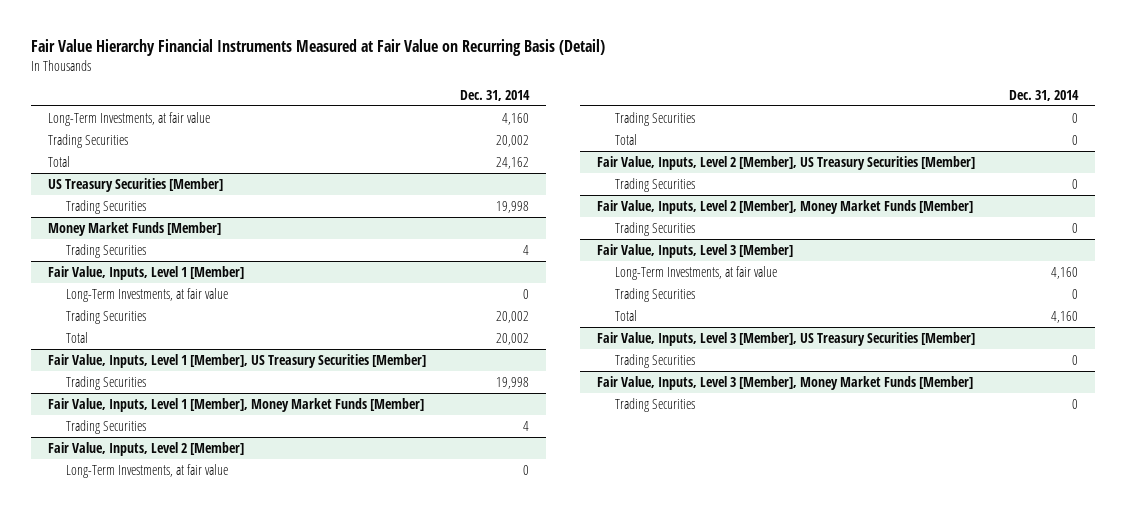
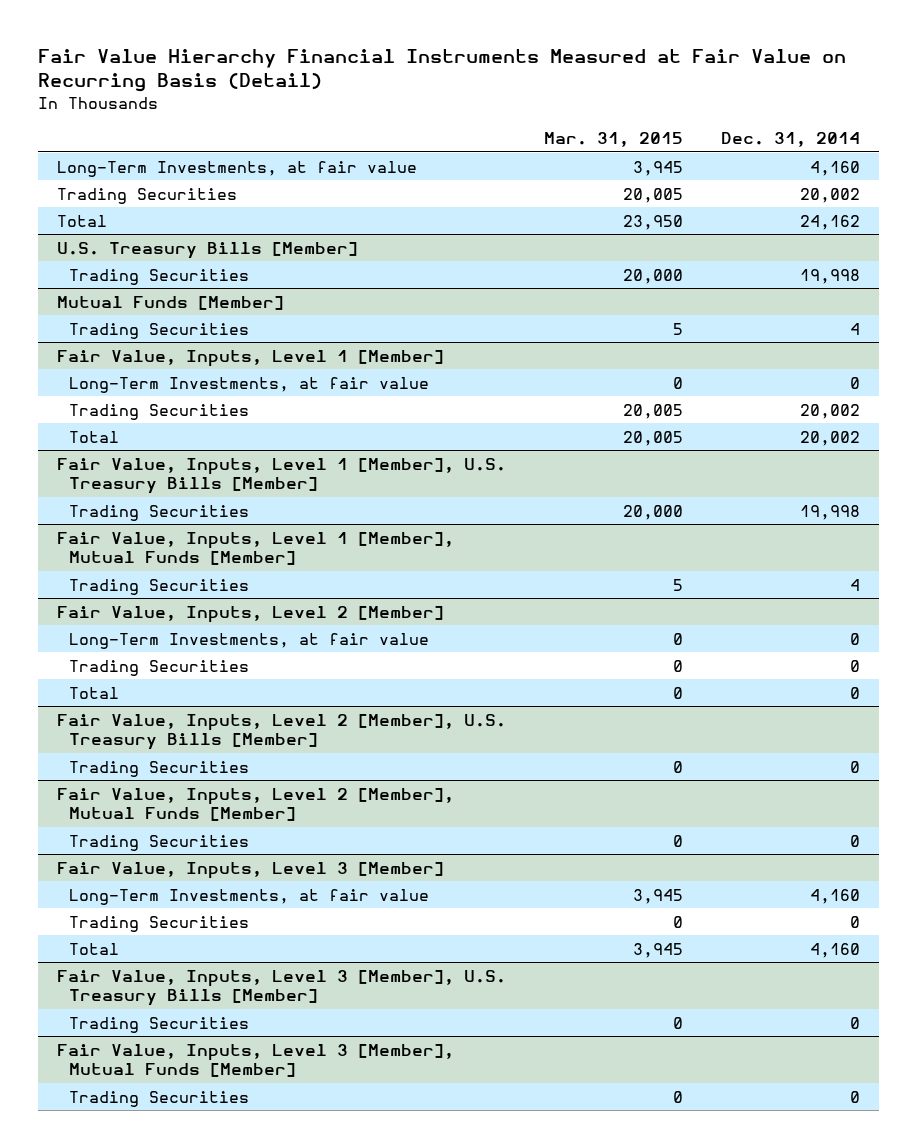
- | Dec. 31, 2014
+ | Mar. 31, 2015 | Dec. 31, 2014
- US Treasury Securities [Member]
+ U.S. Treasury Bills [Member]
- Money Market Funds [Member]
+ Mutual Funds [Member]
- Fair Value, Inputs, Level 1 [Member], US Treasury Securities [Member]
+ Fair Value, Inputs, Level 1 [Member], U.S. Treasury Bills [Member]
- Fair Value, Inputs, Level 1 [Member], Money Market Funds [Member]
+ Fair Value, Inputs, Level 1 [Member], Mutual Funds [Member]
- Fair Value, Inputs, Level 2 [Member], US Treasury Securities [Member]
+ Fair Value, Inputs, Level 2 [Member], U.S. Treasury Bills [Member]
- Fair Value, Inputs, Level 2 [Member], Money Market Funds [Member]
+ Fair Value, Inputs, Level 2 [Member], Mutual Funds [Member]
- Fair Value, Inputs, Level 3 [Member], US Treasury Securities [Member]
+ Fair Value, Inputs, Level 3 [Member], U.S. Treasury Bills [Member]
- Fair Value, Inputs, Level 3 [Member], Money Market Funds [Member]
+ Fair Value, Inputs, Level 3 [Member], Mutual Funds [Member]

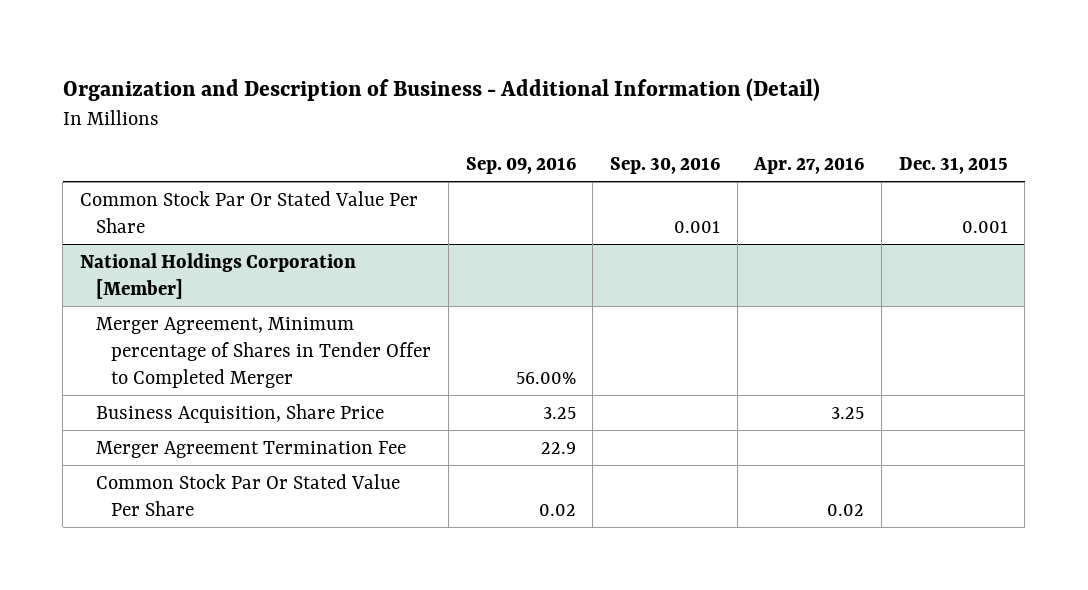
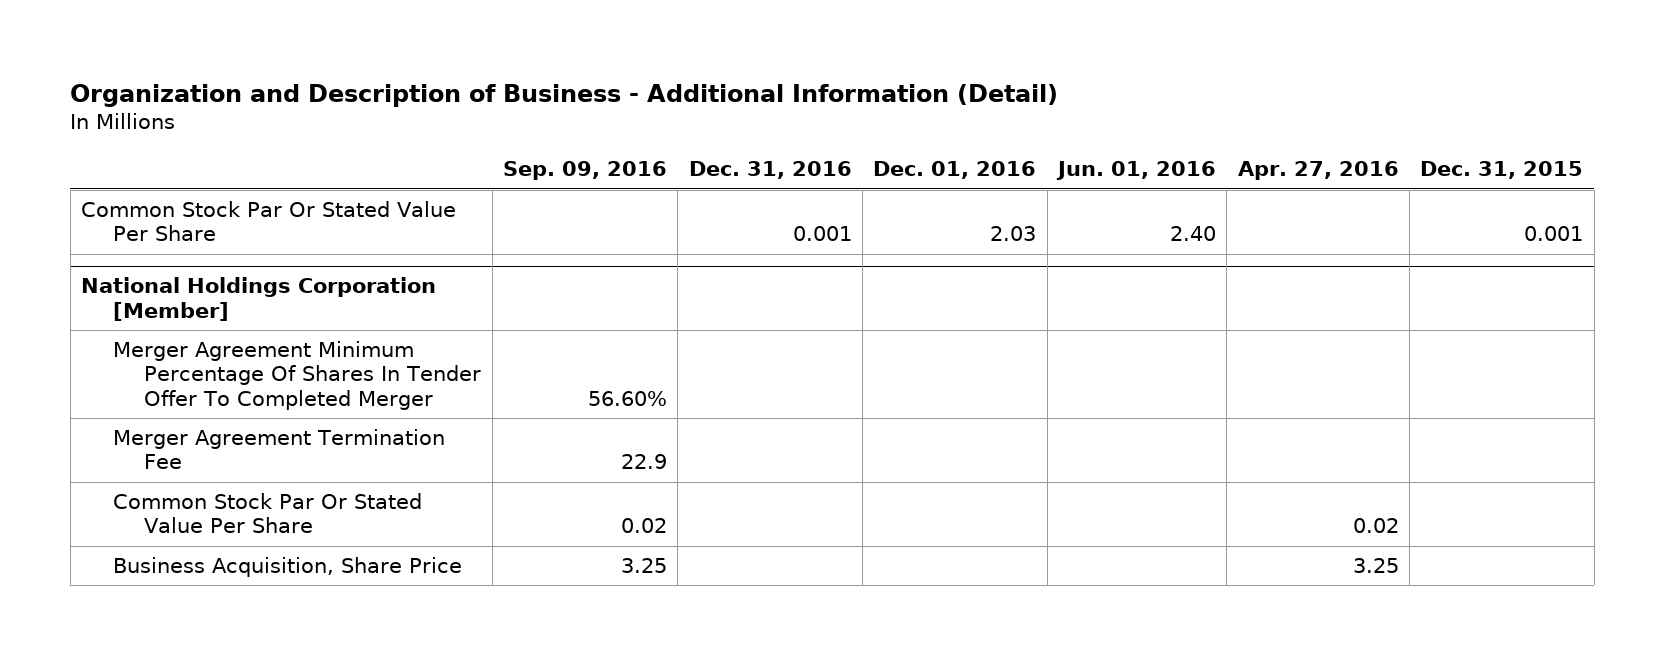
- | Sep. 09, 2016 | Sep. 30, 2016 | Apr. 27, 2016 | Dec. 31, 2015
+ | Sep. 09, 2016 | Dec. 31, 2016 | Dec. 01, 2016 | Jun. 01, 2016 | Apr. 27, 2016 | Dec. 31, 2015
@ National Holdings Corporation [Member]
- Merger Agreement, Minimum percentage of Shares in Tender Offer to Completed Merger | 56.00% | | |
+ Merger Agreement Minimum Percentage Of Shares In Tender Offer To Completed Merger | 56.60% | | | | |
moved down: Business Acquisition, Share Price | 3.25 | | | | 3.25 |

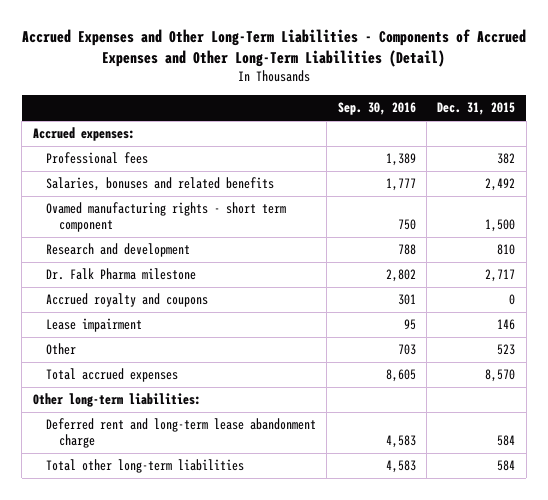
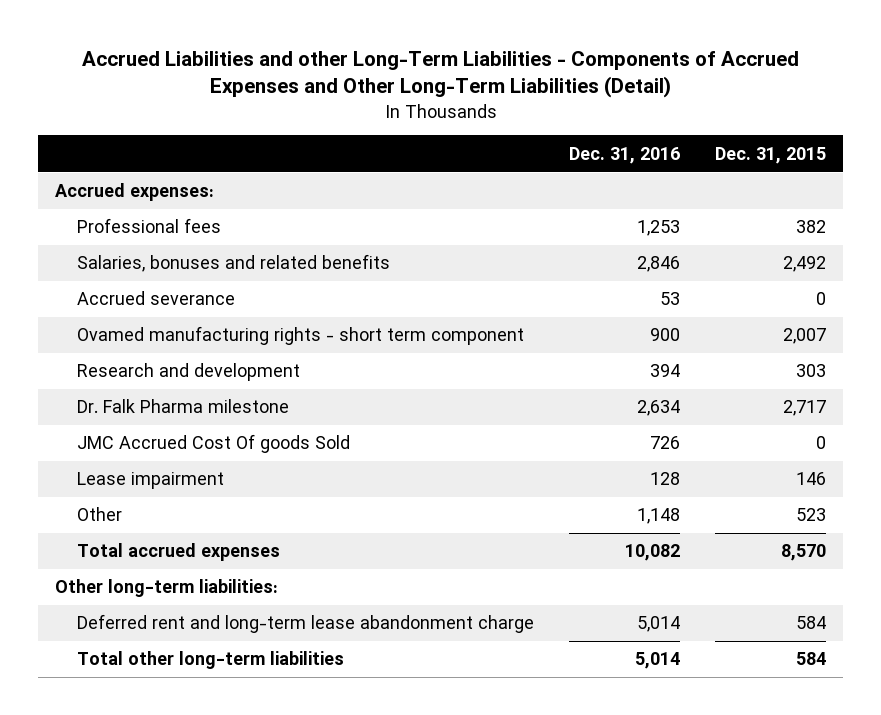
- Accrued Expenses and Other Long-Term Liabilities - Components of Accrued Expenses and Other Long-Term Liabilities (Detail)
+ Accrued Liabilities and other Long-Term Liabilities - Components of Accrued Expenses and Other Long-Term Liabilities (Detail)
- | Sep. 30, 2016 | Dec. 31, 2015
+ | Dec. 31, 2016 | Dec. 31, 2015
- Ovamed manufacturing rights - short term component | 750 | 1,500
- Research and development | 788 | 810
+ Accrued severance | 53 | 0
+ Ovamed manufacturing rights - short term component | 900 | 2,007
+ Research and development | 394 | 303
- Accrued royalty and coupons | 301 | 0
+ JMC Accrued Cost Of goods Sold | 726 | 0

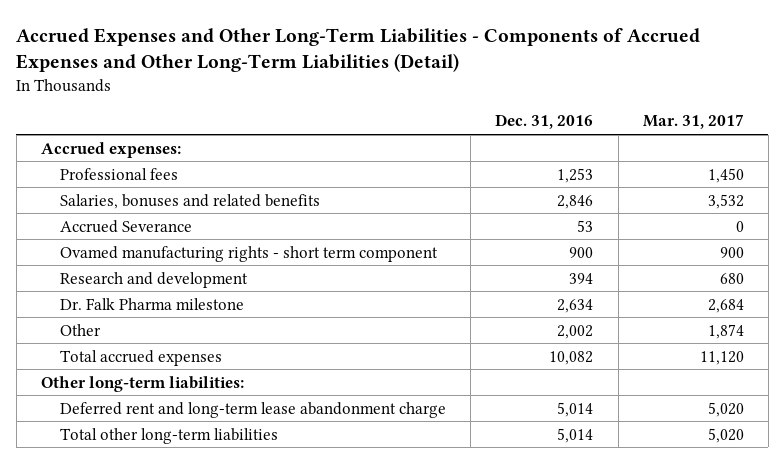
- Accrued Liabilities and other Long-Term Liabilities - Components of Accrued Expenses and Other Long-Term Liabilities (Detail)
+ Accrued Expenses and Other Long-Term Liabilities - Components of Accrued Expenses and Other Long-Term Liabilities (Detail)
- | Dec. 31, 2016 | Dec. 31, 2015
+ | Dec. 31, 2016 | Mar. 31, 2017
- Accrued severance | 53 | 0
+ Accrued Severance | 53 | 0
- JMC Accrued Cost Of goods Sold | 726 | 0
- Lease impairment | 128 | 146
- Other | 1,148 | 523
+ Other | 2,002 | 1,874

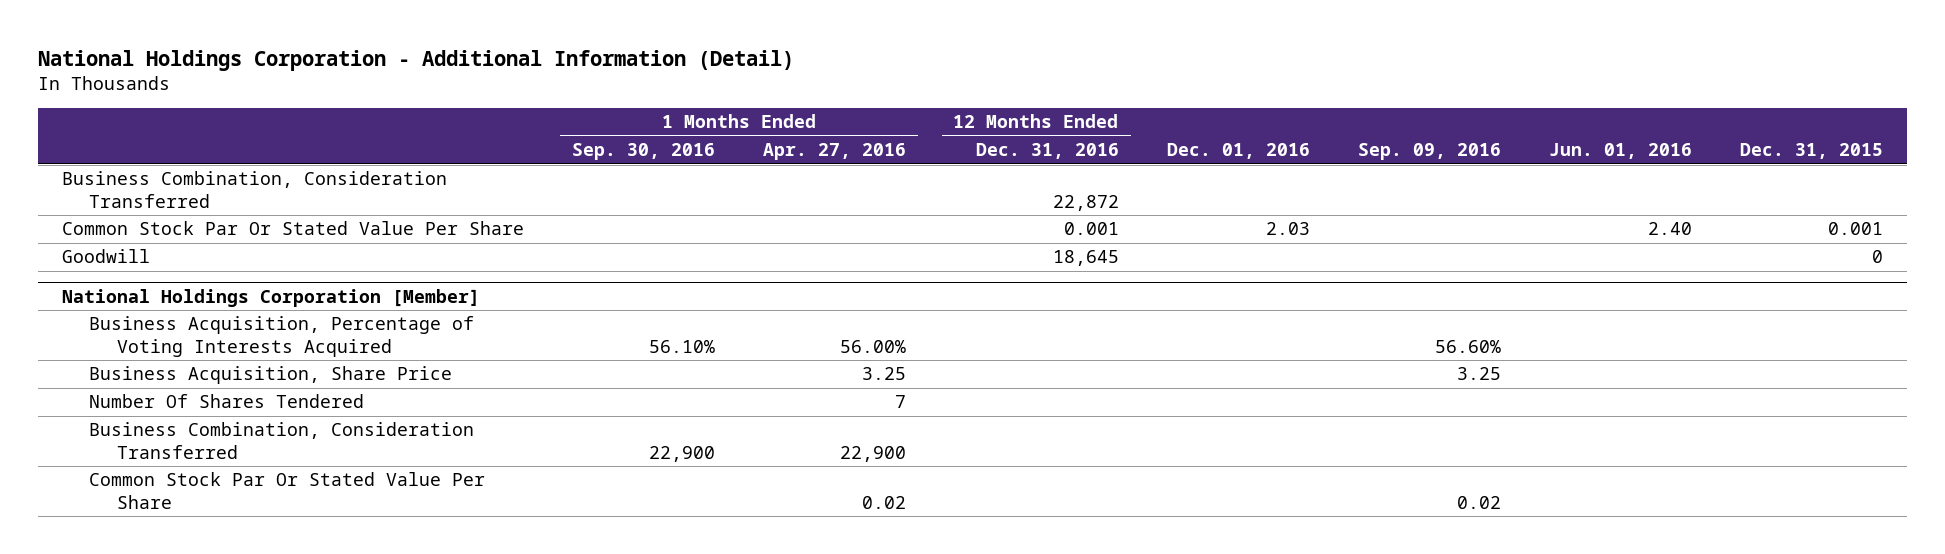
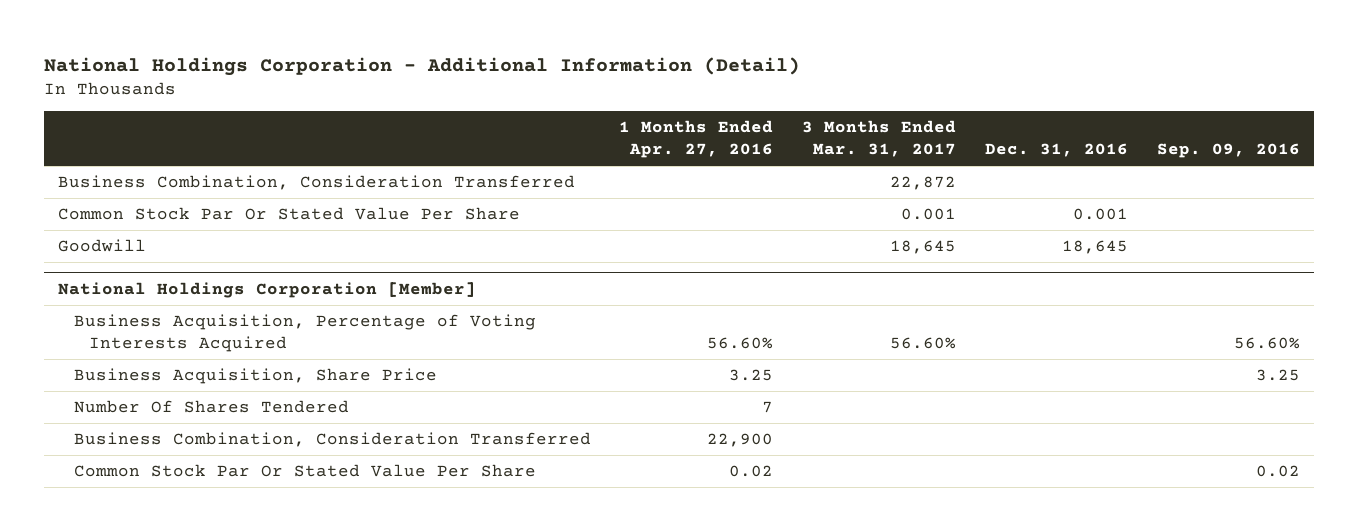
- | 1 Months Ended Sep. 30, 2016 | 1 Months Ended Apr. 27, 2016 | 12 Months Ended Dec. 31, 2016 | Dec. 01, 2016 | Sep. 09, 2016 | Jun. 01, 2016 | Dec. 31, 2015
+ | 1 Months Ended Apr. 27, 2016 | 3 Months Ended Mar. 31, 2017 | Dec. 31, 2016 | Sep. 09, 2016
@ National Holdings Corporation [Member]
- Business Acquisition, Percentage of Voting Interests Acquired | 56.10% | 56.00% | | | 56.60% | |
+ Business Acquisition, Percentage of Voting Interests Acquired | 56.60% | 56.60% | | 56.60%

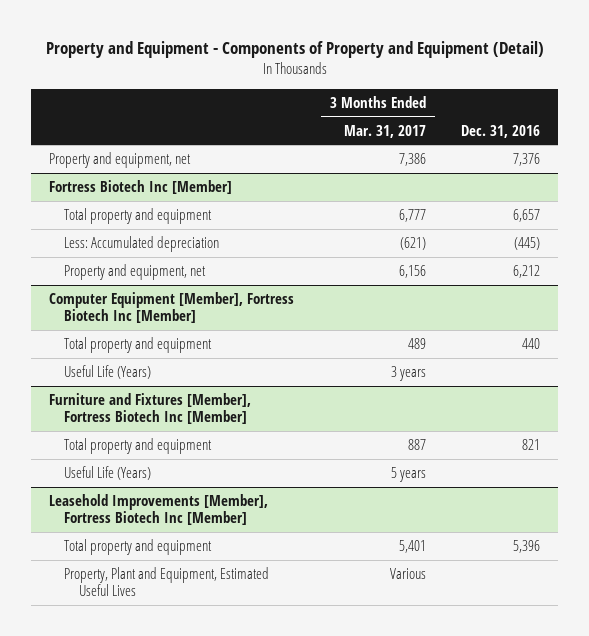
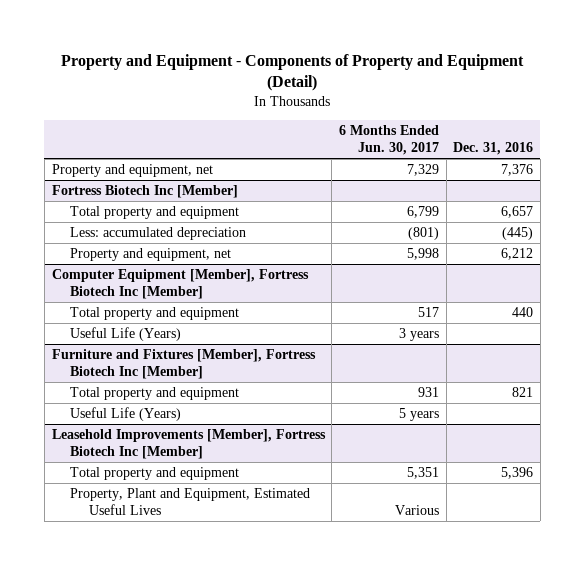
- | 3 Months Ended Mar. 31, 2017 | Dec. 31, 2016
+ | 6 Months Ended Jun. 30, 2017 | Dec. 31, 2016
@ Fortress Biotech Inc [Member]
- Less: Accumulated depreciation | (621) | (445)
+ Less: accumulated depreciation | (801) | (445)

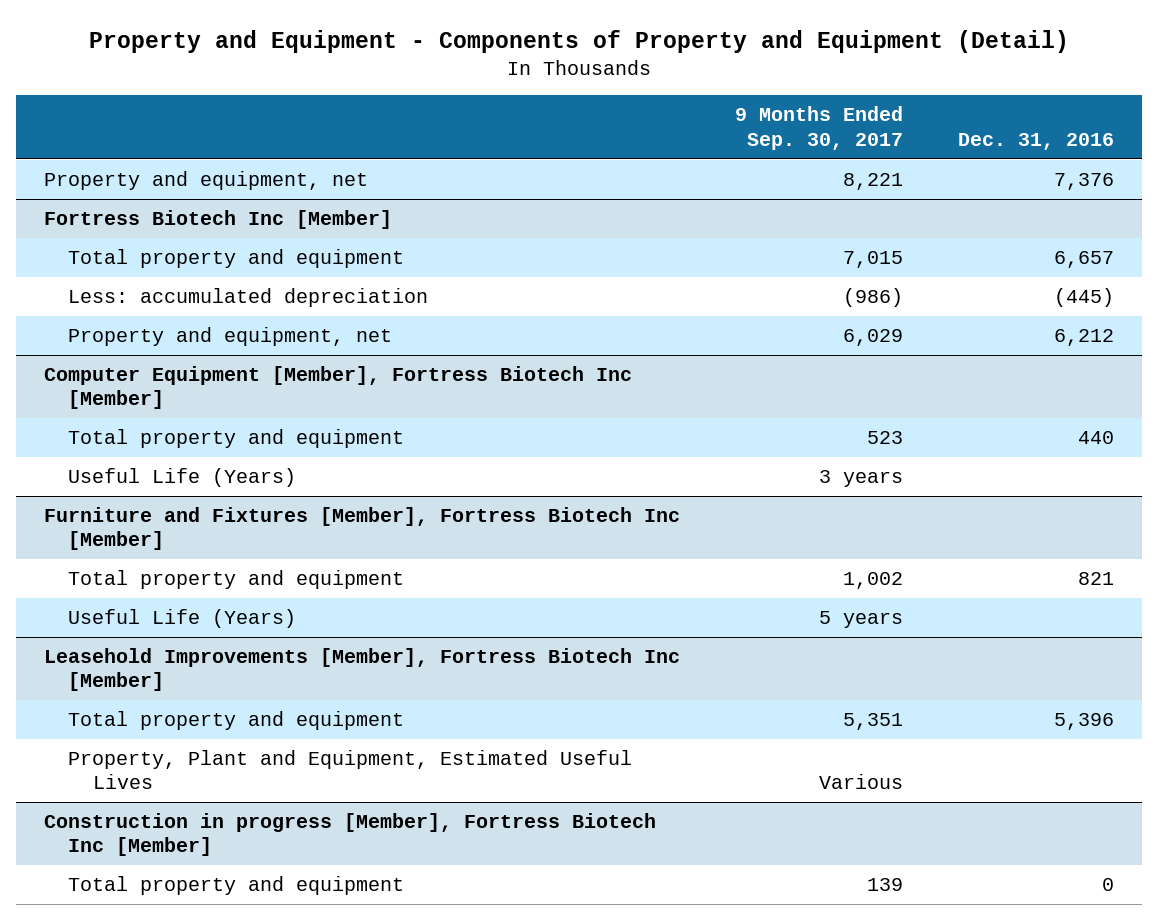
- | 6 Months Ended Jun. 30, 2017 | Dec. 31, 2016
+ | 9 Months Ended Sep. 30, 2017 | Dec. 31, 2016
+ Construction in progress [Member], Fortress Biotech Inc [Member]
+ Total property and equipment | 139 | 0

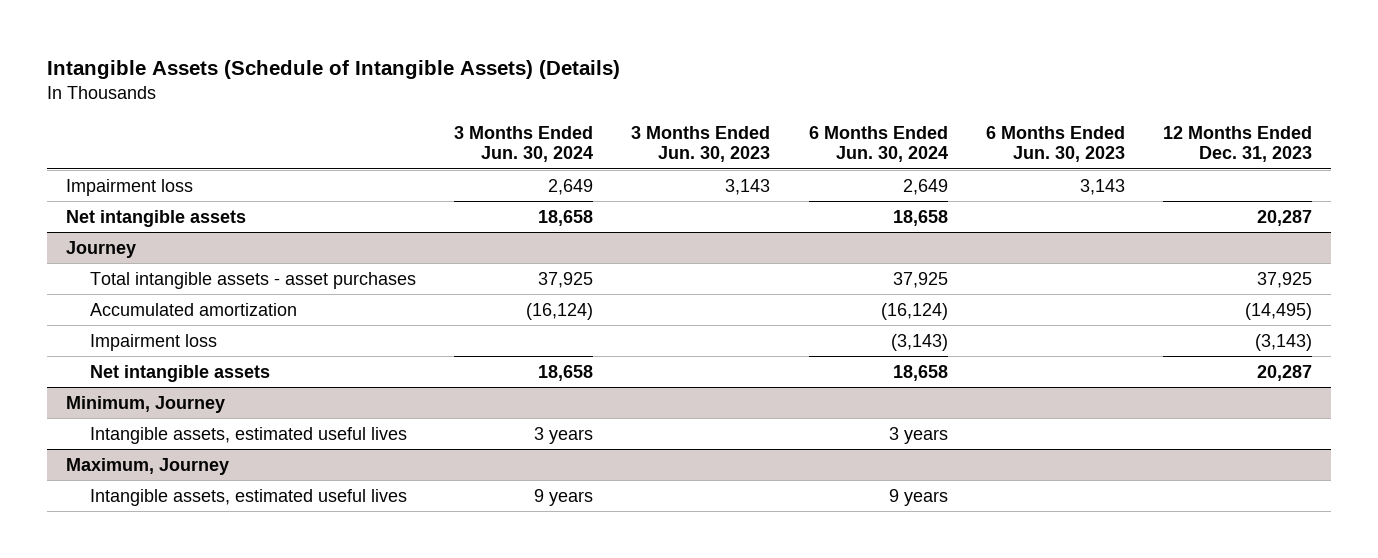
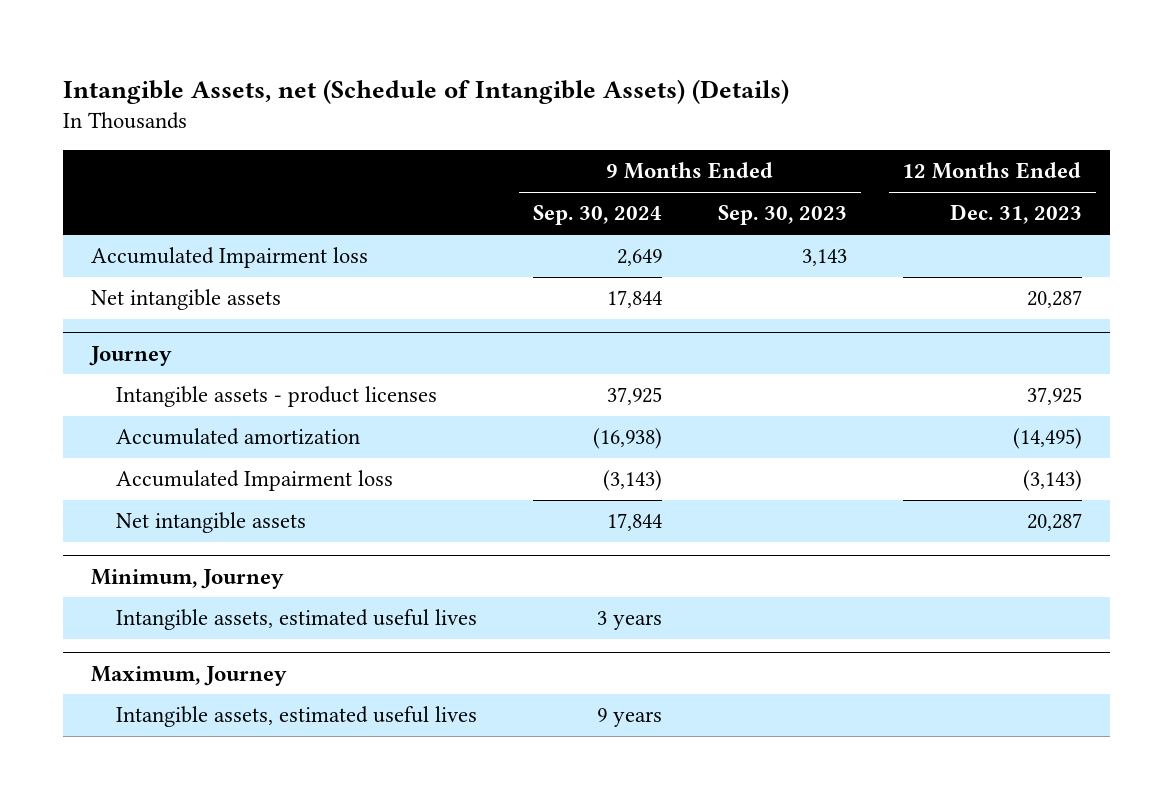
- Intangible Assets (Schedule of Intangible Assets) (Details)
+ Intangible Assets, net (Schedule of Intangible Assets) (Details)
- | 3 Months Ended Jun. 30, 2024 | 3 Months Ended Jun. 30, 2023 | 6 Months Ended Jun. 30, 2024 | 6 Months Ended Jun. 30, 2023 | 12 Months Ended Dec. 31, 2023
+ | 9 Months Ended Sep. 30, 2024 | 9 Months Ended Sep. 30, 2023 | 12 Months Ended Dec. 31, 2023
- Impairment loss | 2,649 | 3,143 | 2,649 | 3,143 |
+ Accumulated Impairment loss | 2,649 | 3,143 |
@ Journey
- Total intangible assets - asset purchases | 37,925 | | 37,925 | | 37,925
+ Intangible assets - product licenses | 37,925 | | 37,925
- Impairment loss | | | (3,143) | | (3,143)
+ Accumulated Impairment loss | (3,143) | | (3,143)

